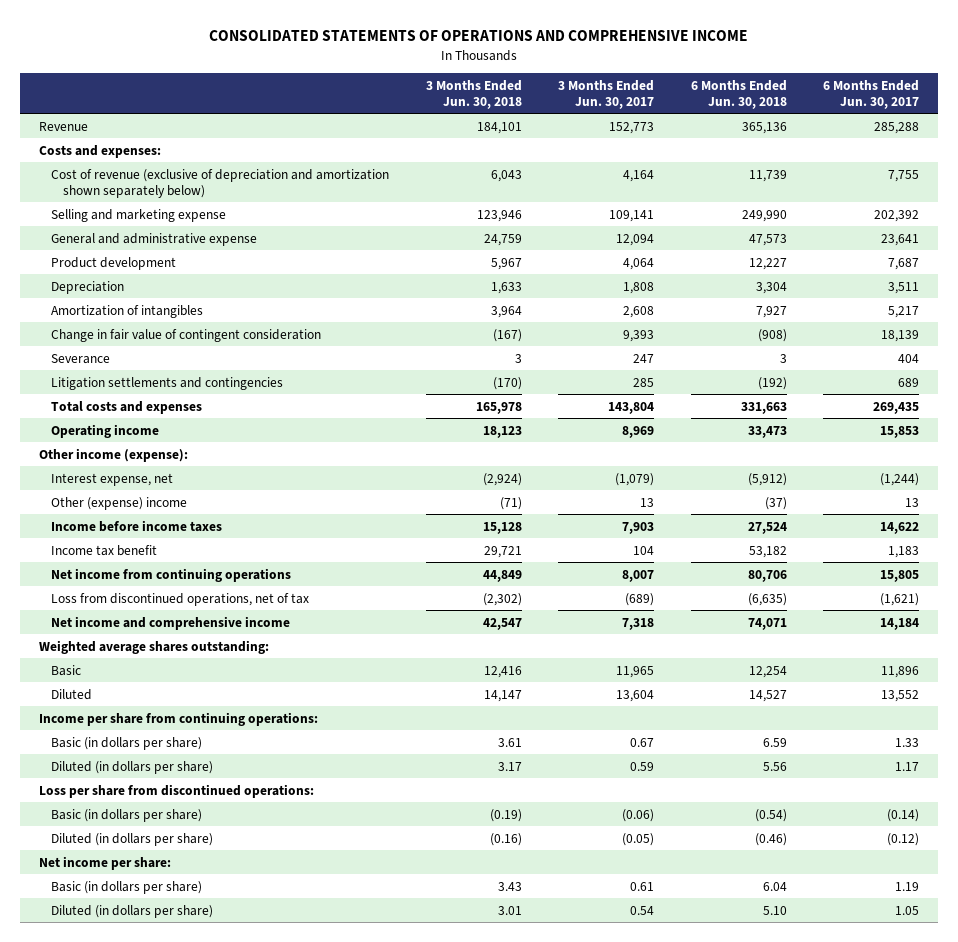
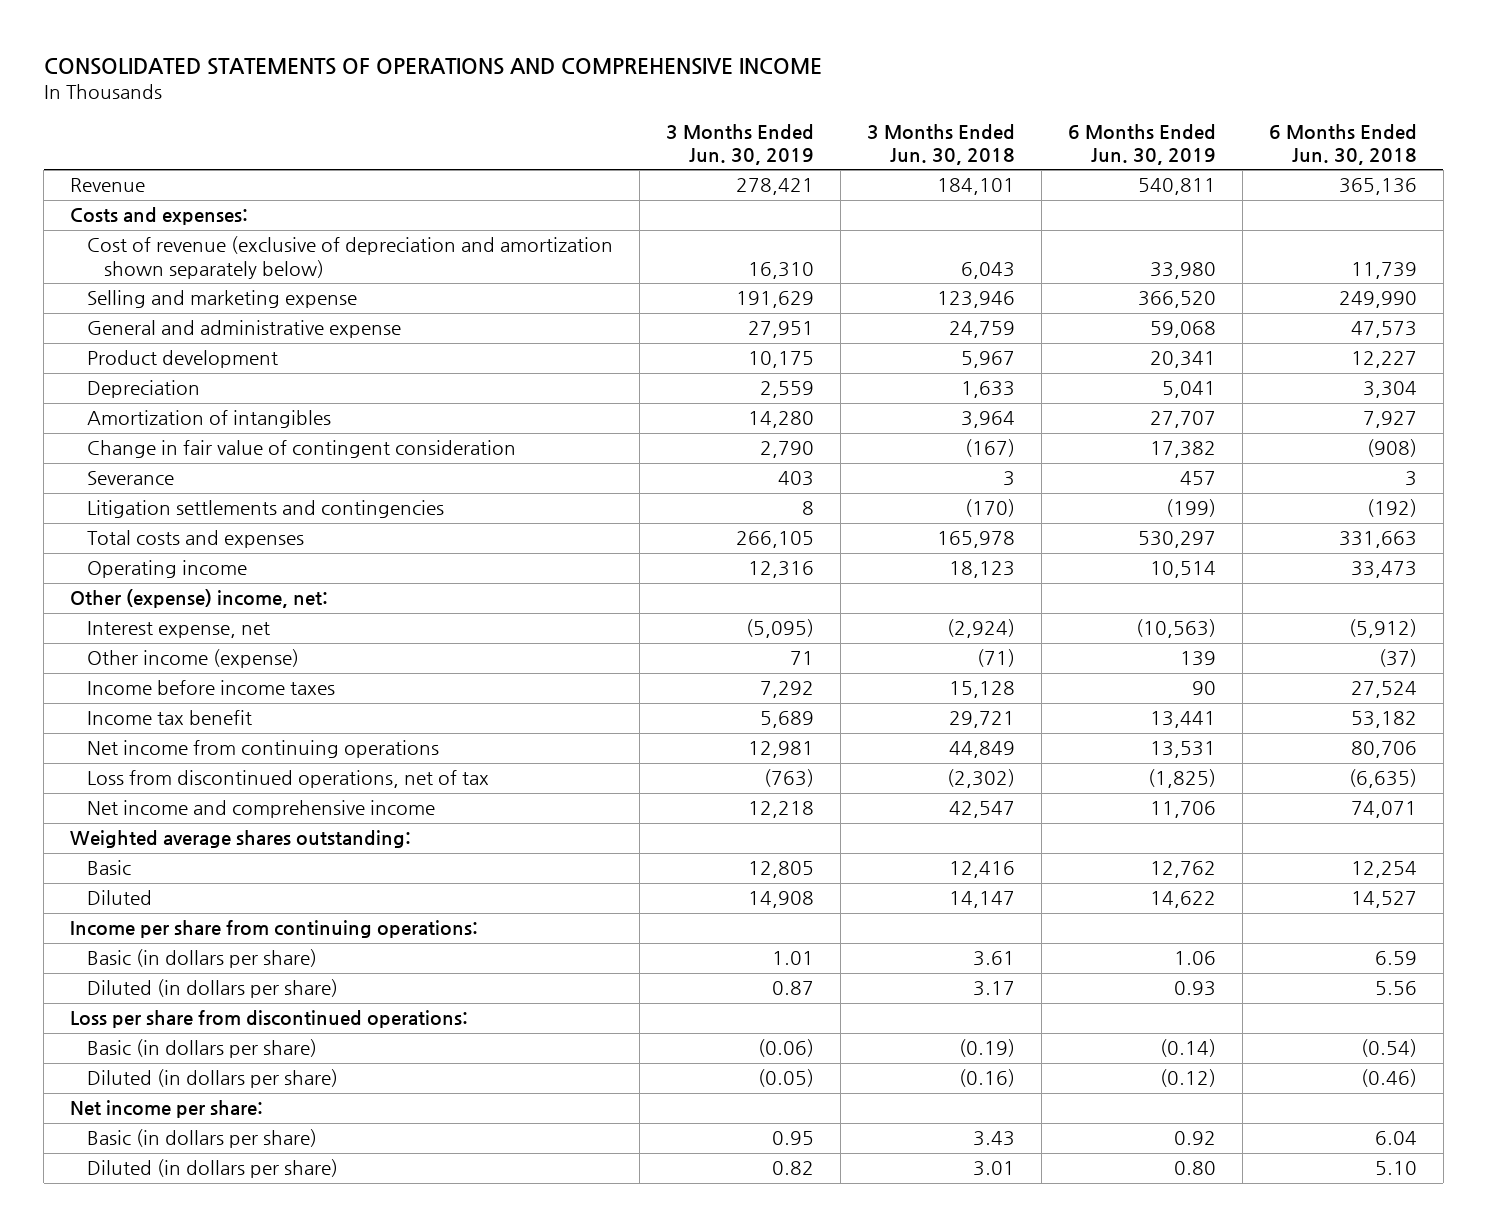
- | 3 Months Ended Jun. 30, 2018 | 3 Months Ended Jun. 30, 2017 | 6 Months Ended Jun. 30, 2018 | 6 Months Ended Jun. 30, 2017
+ | 3 Months Ended Jun. 30, 2019 | 3 Months Ended Jun. 30, 2018 | 6 Months Ended Jun. 30, 2019 | 6 Months Ended Jun. 30, 2018
- Other income (expense):
+ Other (expense) income, net:
- Other (expense) income | (71) | 13 | (37) | 13
+ Other income (expense) | 71 | (71) | 139 | (37)

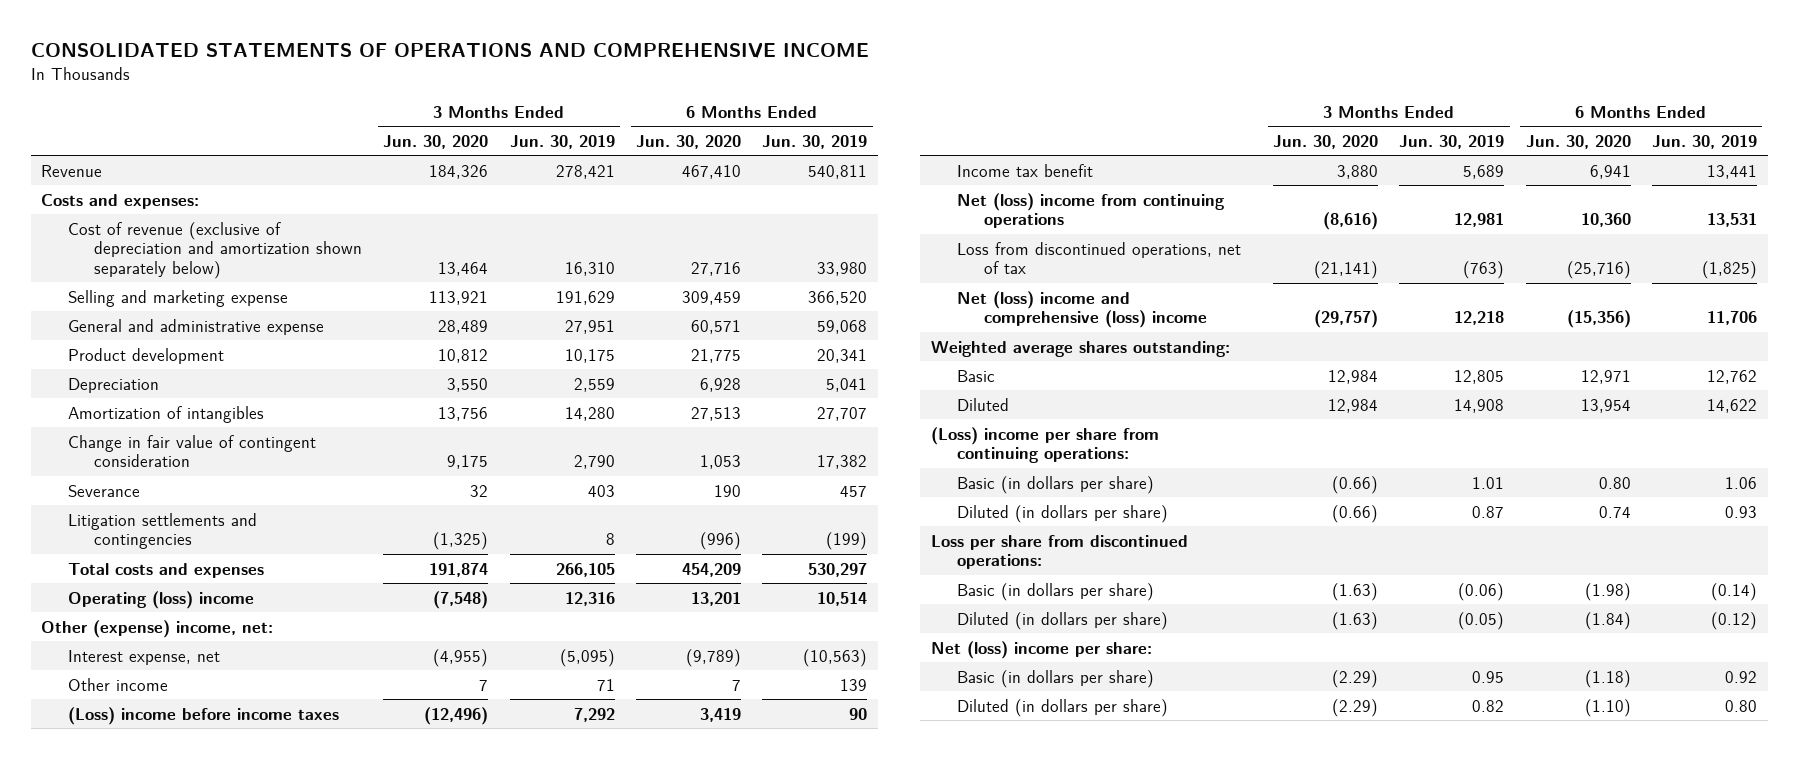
- | 3 Months Ended Jun. 30, 2019 | 3 Months Ended Jun. 30, 2018 | 6 Months Ended Jun. 30, 2019 | 6 Months Ended Jun. 30, 2018
+ | 3 Months Ended Jun. 30, 2020 | 3 Months Ended Jun. 30, 2019 | 6 Months Ended Jun. 30, 2020 | 6 Months Ended Jun. 30, 2019
- Operating income | 12,316 | 18,123 | 10,514 | 33,473
+ Operating (loss) income | (7,548) | 12,316 | 13,201 | 10,514
- Other income (expense) | 71 | (71) | 139 | (37)
- Income before income taxes | 7,292 | 15,128 | 90 | 27,524
+ Other income | 7 | 71 | 7 | 139
+ (Loss) income before income taxes | (12,496) | 7,292 | 3,419 | 90
- Net income from continuing operations | 12,981 | 44,849 | 13,531 | 80,706
+ Net (loss) income from continuing operations | (8,616) | 12,981 | 10,360 | 13,531
- Net income and comprehensive income | 12,218 | 42,547 | 11,706 | 74,071
+ Net (loss) income and comprehensive (loss) income | (29,757) | 12,218 | (15,356) | 11,706
- Income per share from continuing operations:
+ (Loss) income per share from continuing operations:
- Net income per share:
+ Net (loss) income per share:

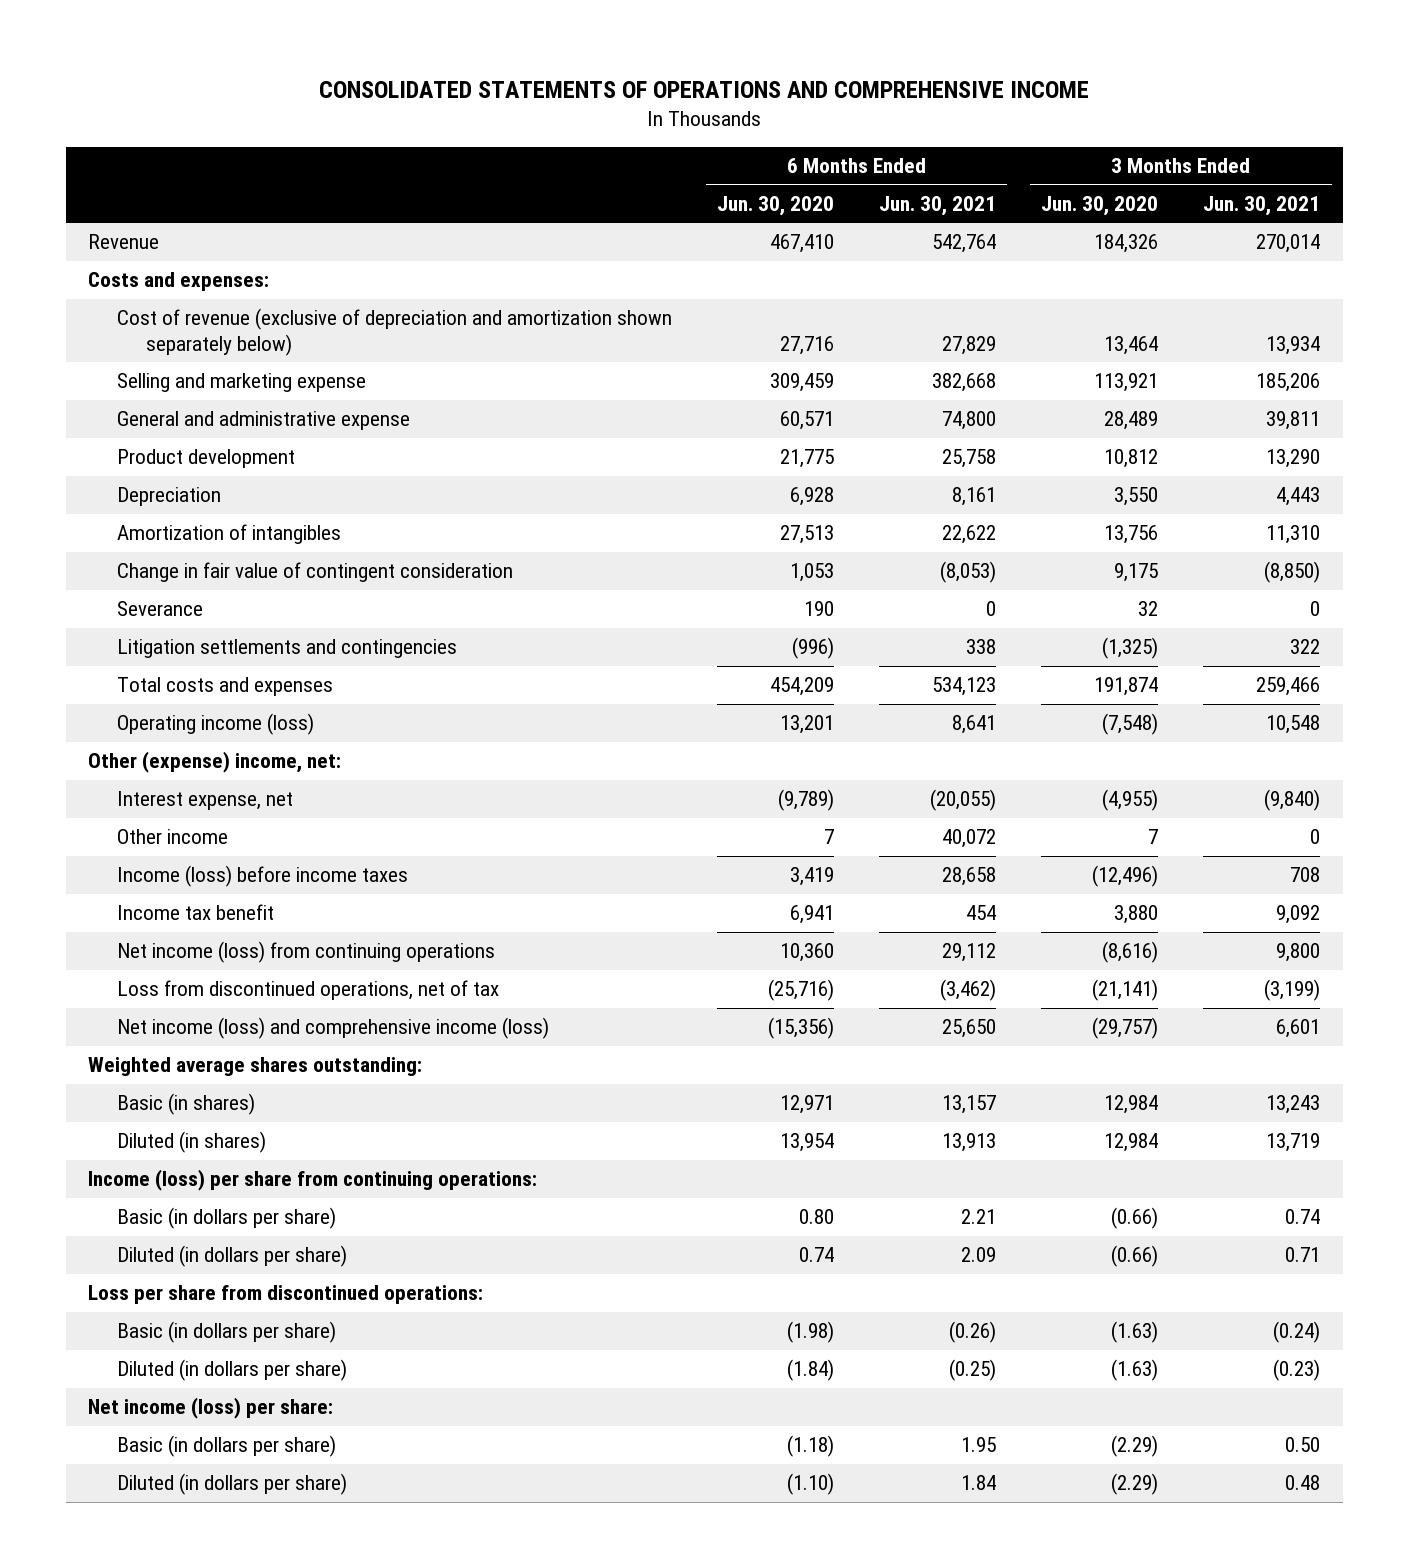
- | 3 Months Ended Jun. 30, 2020 | 3 Months Ended Jun. 30, 2019 | 6 Months Ended Jun. 30, 2020 | 6 Months Ended Jun. 30, 2019
+ | 6 Months Ended Jun. 30, 2020 | 6 Months Ended Jun. 30, 2021 | 3 Months Ended Jun. 30, 2020 | 3 Months Ended Jun. 30, 2021
- Operating (loss) income | (7,548) | 12,316 | 13,201 | 10,514
+ Operating income (loss) | 13,201 | 8,641 | (7,548) | 10,548
- (Loss) income before income taxes | (12,496) | 7,292 | 3,419 | 90
+ Income (loss) before income taxes | 3,419 | 28,658 | (12,496) | 708
- Net (loss) income from continuing operations | (8,616) | 12,981 | 10,360 | 13,531
+ Net income (loss) from continuing operations | 10,360 | 29,112 | (8,616) | 9,800
- Net (loss) income and comprehensive (loss) income | (29,757) | 12,218 | (15,356) | 11,706
+ Net income (loss) and comprehensive income (loss) | (15,356) | 25,650 | (29,757) | 6,601
- Basic | 12,984 | 12,805 | 12,971 | 12,762
- Diluted | 12,984 | 14,908 | 13,954 | 14,622
- (Loss) income per share from continuing operations:
+ Basic (in shares) | 12,971 | 13,157 | 12,984 | 13,243
+ Diluted (in shares) | 13,954 | 13,913 | 12,984 | 13,719
+ Income (loss) per share from continuing operations:
- Net (loss) income per share:
+ Net income (loss) per share:

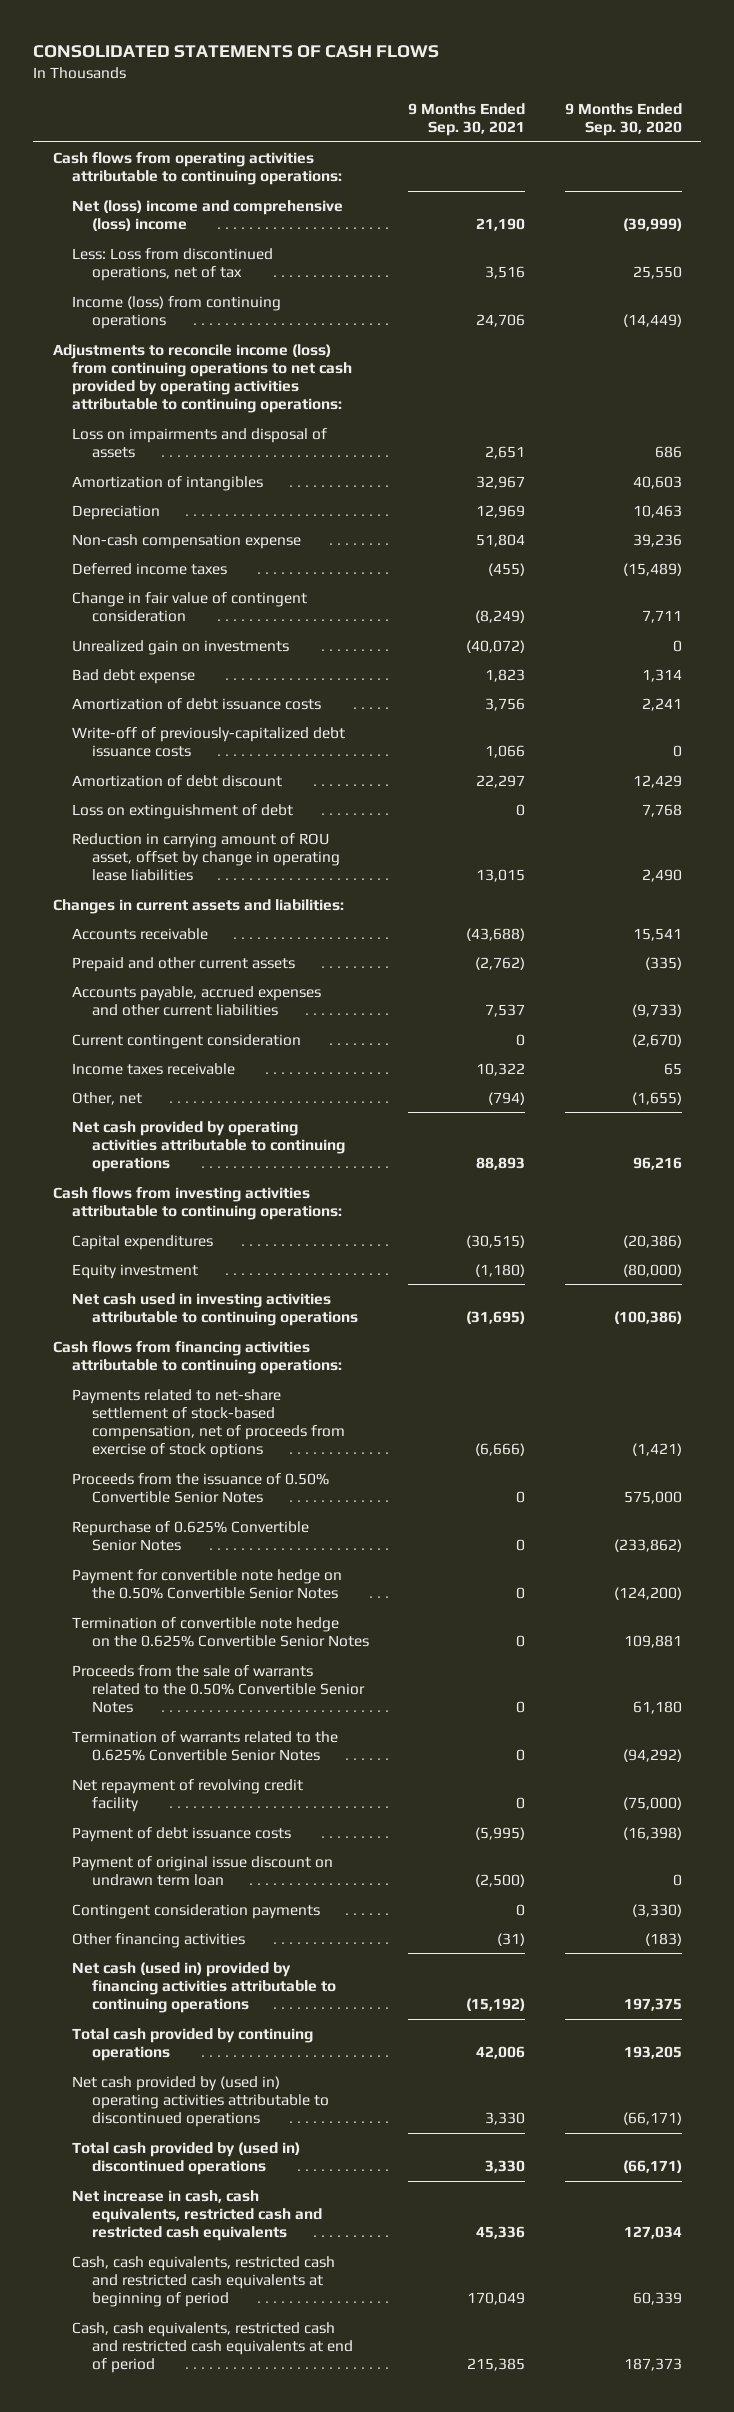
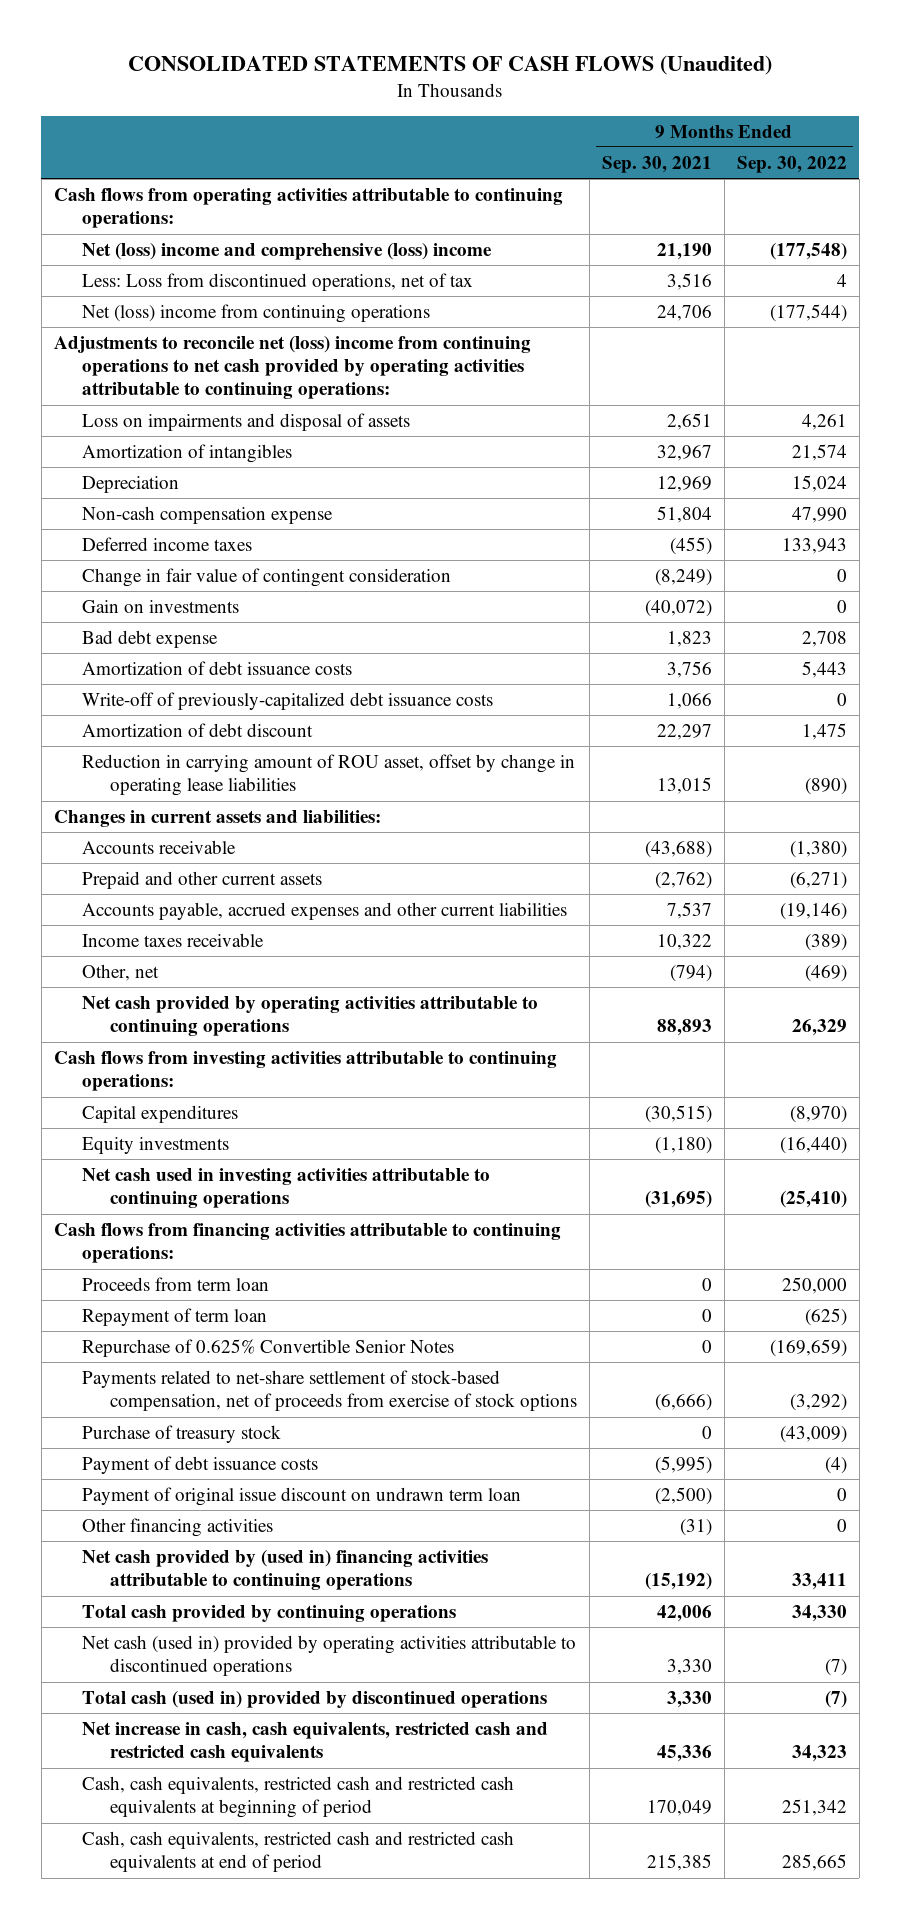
- CONSOLIDATED STATEMENTS OF CASH FLOWS
+ CONSOLIDATED STATEMENTS OF CASH FLOWS (Unaudited)
- | 9 Months Ended Sep. 30, 2021 | 9 Months Ended Sep. 30, 2020
+ | 9 Months Ended Sep. 30, 2021 | 9 Months Ended Sep. 30, 2022
- Income (loss) from continuing operations | 24,706 | (14,449)
- Adjustments to reconcile income (loss) from continuing operations to net cash provided by operating activities attributable to continuing operations:
+ Net (loss) income from continuing operations | 24,706 | (177,544)
+ Adjustments to reconcile net (loss) income from continuing operations to net cash provided by operating activities attributable to continuing operations:
- Unrealized gain on investments | (40,072) | 0
+ Gain on investments | (40,072) | 0
- Loss on extinguishment of debt | 0 | 7,768
- Current contingent consideration | 0 | (2,670)
- Equity investment | (1,180) | (80,000)
+ Equity investments | (1,180) | (16,440)
- Proceeds from the issuance of 0.50% Convertible Senior Notes | 0 | 575,000
+ Proceeds from term loan | 0 | 250,000
+ Repayment of term loan | 0 | (625)
- Payment for convertible note hedge on the 0.50% Convertible Senior Notes | 0 | (124,200)
- Termination of convertible note hedge on the 0.625% Convertible Senior Notes | 0 | 109,881
- Proceeds from the sale of warrants related to the 0.50% Convertible Senior Notes | 0 | 61,180
- Termination of warrants related to the 0.625% Convertible Senior Notes | 0 | (94,292)
- Net repayment of revolving credit facility | 0 | (75,000)
moved down: Payments related to net-share settlement of stock-based compensation, net of proceeds from exercise of stock options | (6,666) | (3,292)
+ Purchase of treasury stock | 0 | (43,009)
- Contingent consideration payments | 0 | (3,330)
- Net cash (used in) provided by financing activities attributable to continuing operations | (15,192) | 197,375
+ Net cash provided by (used in) financing activities attributable to continuing operations | (15,192) | 33,411
- Net cash provided by (used in) operating activities attributable to discontinued operations | 3,330 | (66,171)
- Total cash provided by (used in) discontinued operations | 3,330 | (66,171)
+ Net cash (used in) provided by operating activities attributable to discontinued operations | 3,330 | (7)
+ Total cash (used in) provided by discontinued operations | 3,330 | (7)

